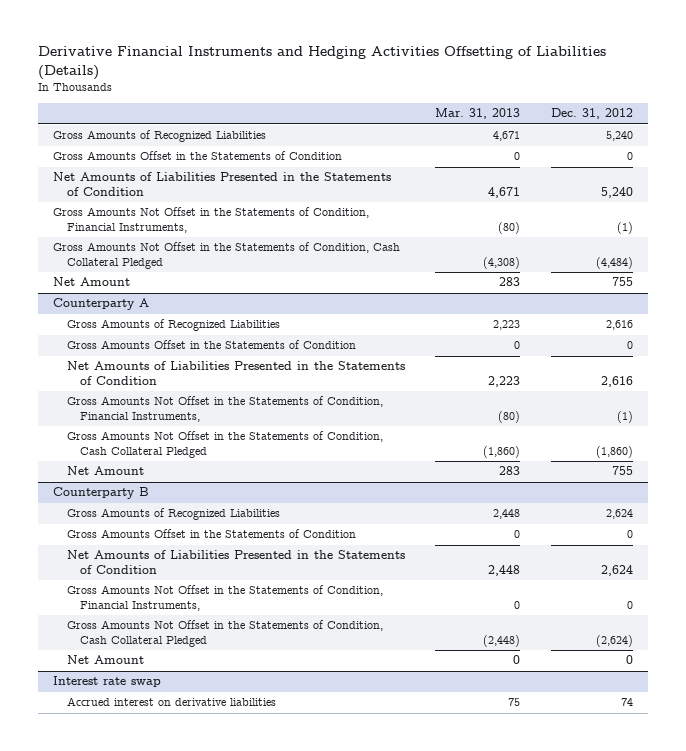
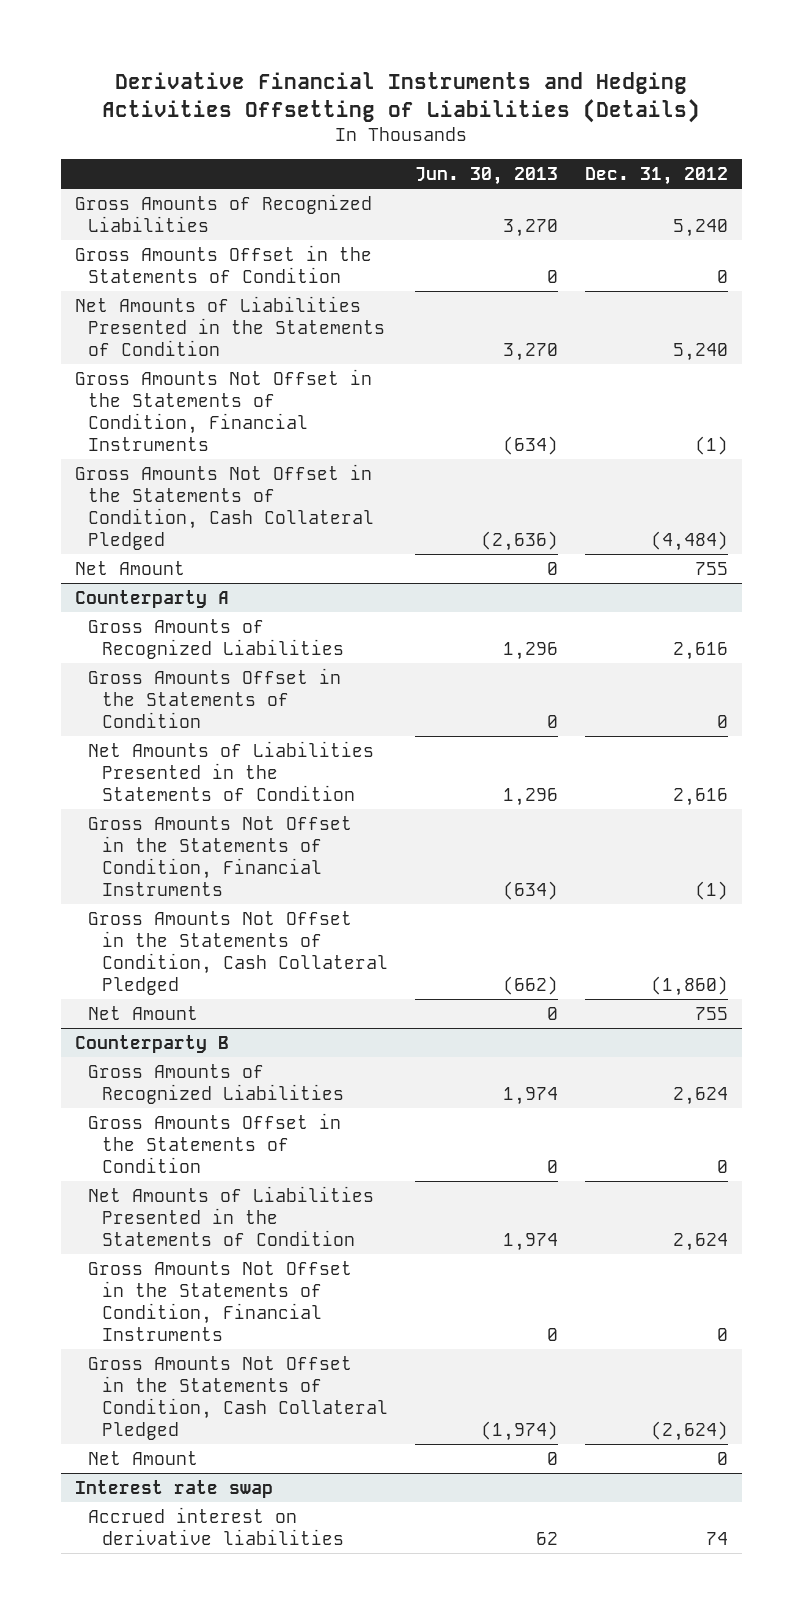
- | Mar. 31, 2013 | Dec. 31, 2012
+ | Jun. 30, 2013 | Dec. 31, 2012
- Gross Amounts Not Offset in the Statements of Condition, Financial Instruments, | (80) | (1)
+ Gross Amounts Not Offset in the Statements of Condition, Financial Instruments | (634) | (1)
@ Counterparty A
- Gross Amounts Not Offset in the Statements of Condition, Financial Instruments, | (80) | (1)
+ Gross Amounts Not Offset in the Statements of Condition, Financial Instruments | (634) | (1)
@ Counterparty B
- Gross Amounts Not Offset in the Statements of Condition, Financial Instruments, | 0 | 0
+ Gross Amounts Not Offset in the Statements of Condition, Financial Instruments | 0 | 0

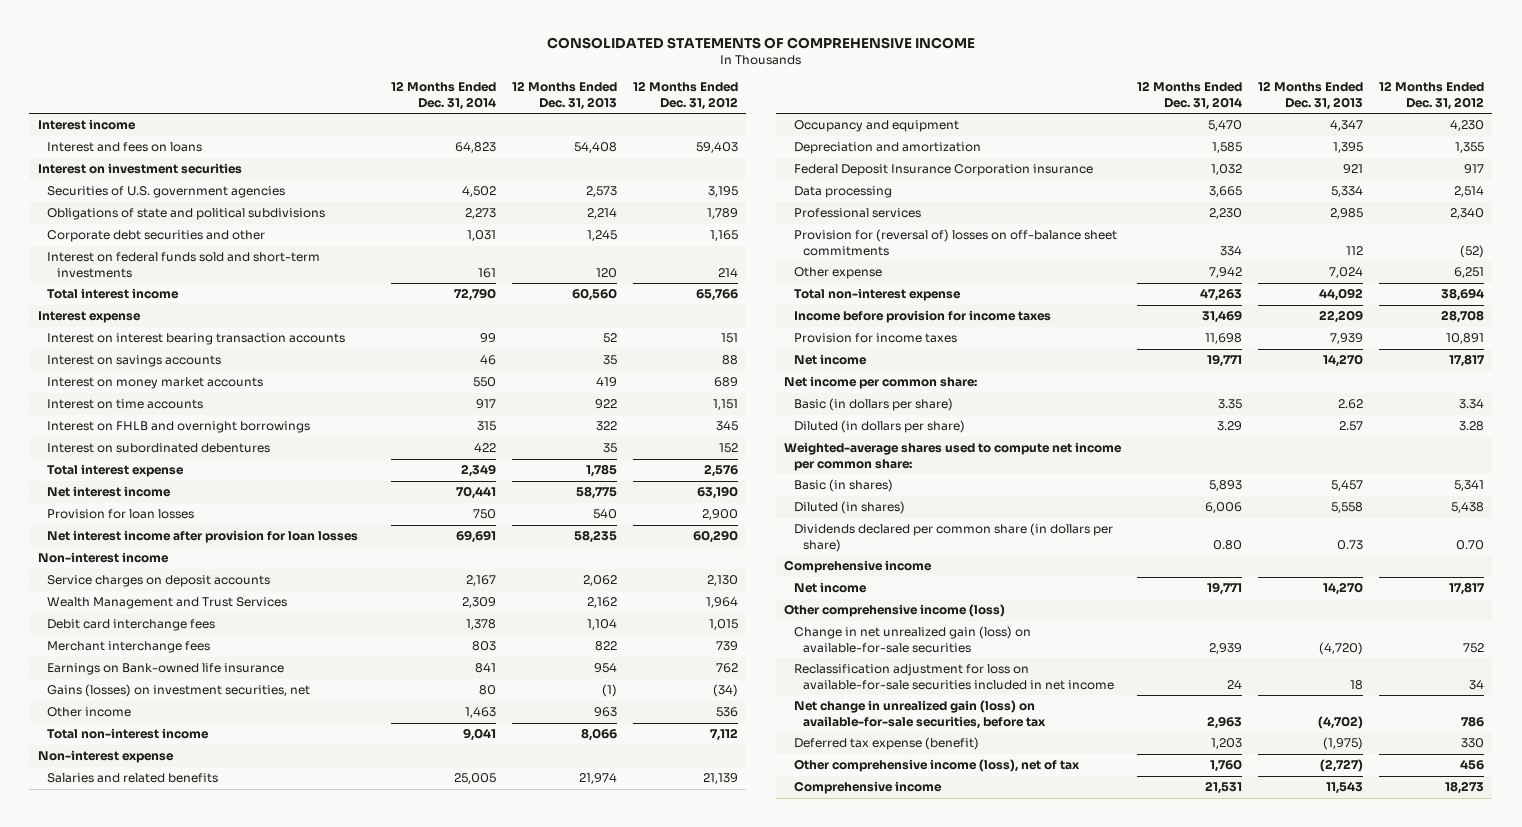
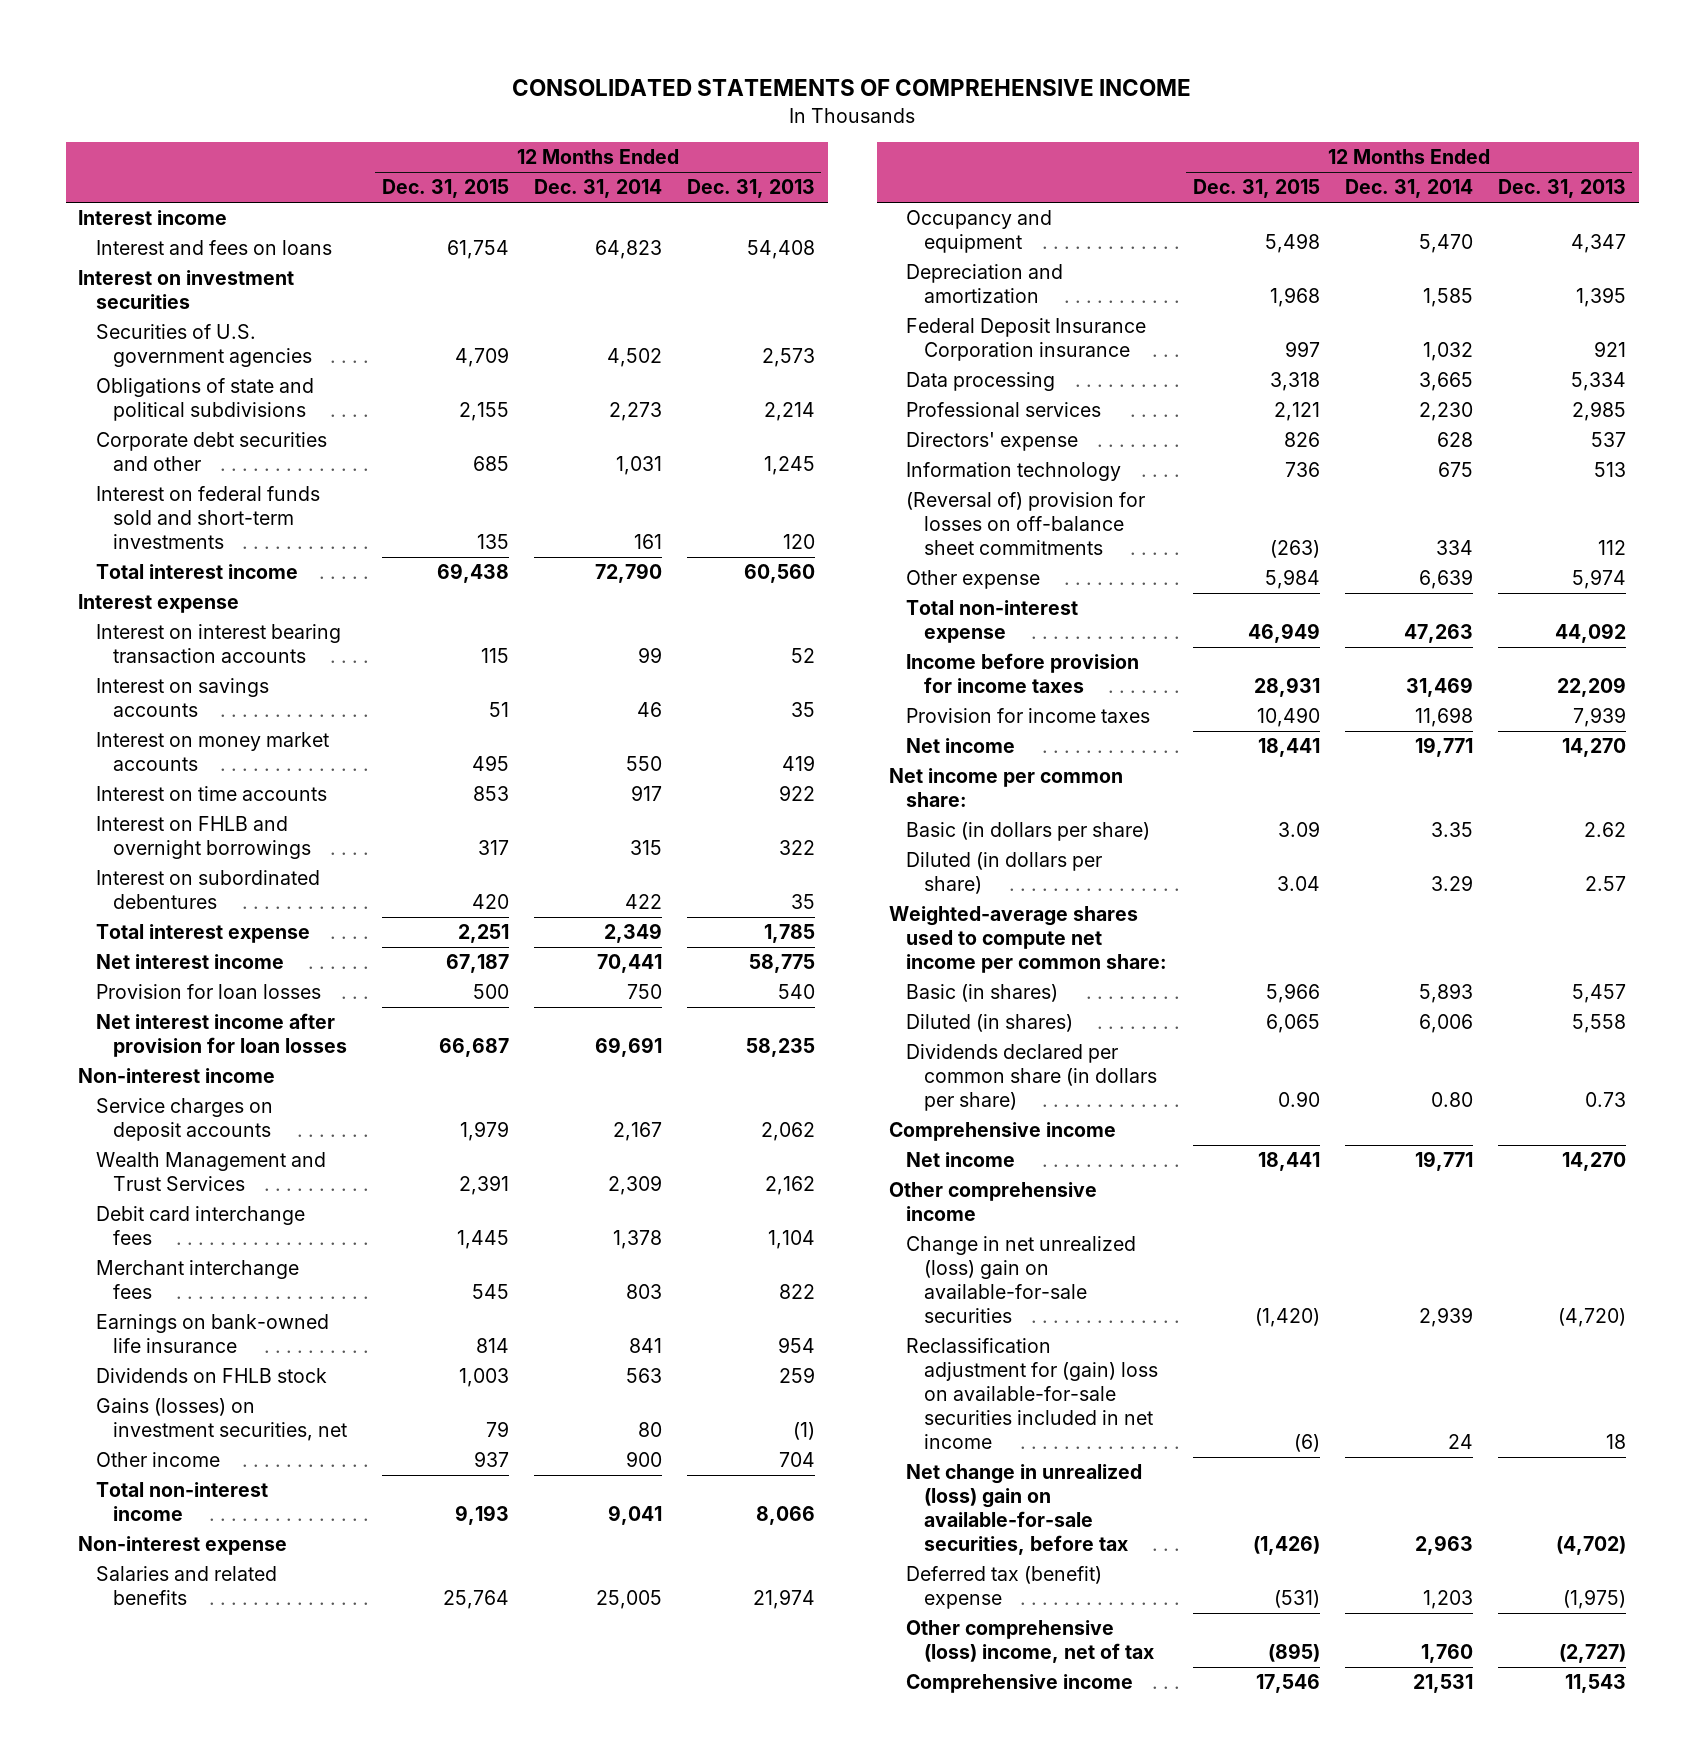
- | 12 Months Ended Dec. 31, 2014 | 12 Months Ended Dec. 31, 2013 | 12 Months Ended Dec. 31, 2012
+ | 12 Months Ended Dec. 31, 2015 | 12 Months Ended Dec. 31, 2014 | 12 Months Ended Dec. 31, 2013
- Earnings on Bank-owned life insurance | 841 | 954 | 762
+ Earnings on bank-owned life insurance | 814 | 841 | 954
+ Dividends on FHLB stock | 1,003 | 563 | 259
- Other income | 1,463 | 963 | 536
+ Other income | 937 | 900 | 704
- Provision for (reversal of) losses on off-balance sheet commitments | 334 | 112 | (52)
- Other expense | 7,942 | 7,024 | 6,251
+ Directors' expense | 826 | 628 | 537
+ Information technology | 736 | 675 | 513
+ (Reversal of) provision for losses on off-balance sheet commitments | (263) | 334 | 112
+ Other expense | 5,984 | 6,639 | 5,974
- Other comprehensive income (loss)
- Change in net unrealized gain (loss) on available-for-sale securities | 2,939 | (4,720) | 752
- Reclassification adjustment for loss on available-for-sale securities included in net income | 24 | 18 | 34
- Net change in unrealized gain (loss) on available-for-sale securities, before tax | 2,963 | (4,702) | 786
- Deferred tax expense (benefit) | 1,203 | (1,975) | 330
- Other comprehensive income (loss), net of tax | 1,760 | (2,727) | 456
+ Other comprehensive income
+ Change in net unrealized (loss) gain on available-for-sale securities | (1,420) | 2,939 | (4,720)
+ Reclassification adjustment for (gain) loss on available-for-sale securities included in net income | (6) | 24 | 18
+ Net change in unrealized (loss) gain on available-for-sale securities, before tax | (1,426) | 2,963 | (4,702)
+ Deferred tax (benefit) expense | (531) | 1,203 | (1,975)
+ Other comprehensive (loss) income, net of tax | (895) | 1,760 | (2,727)

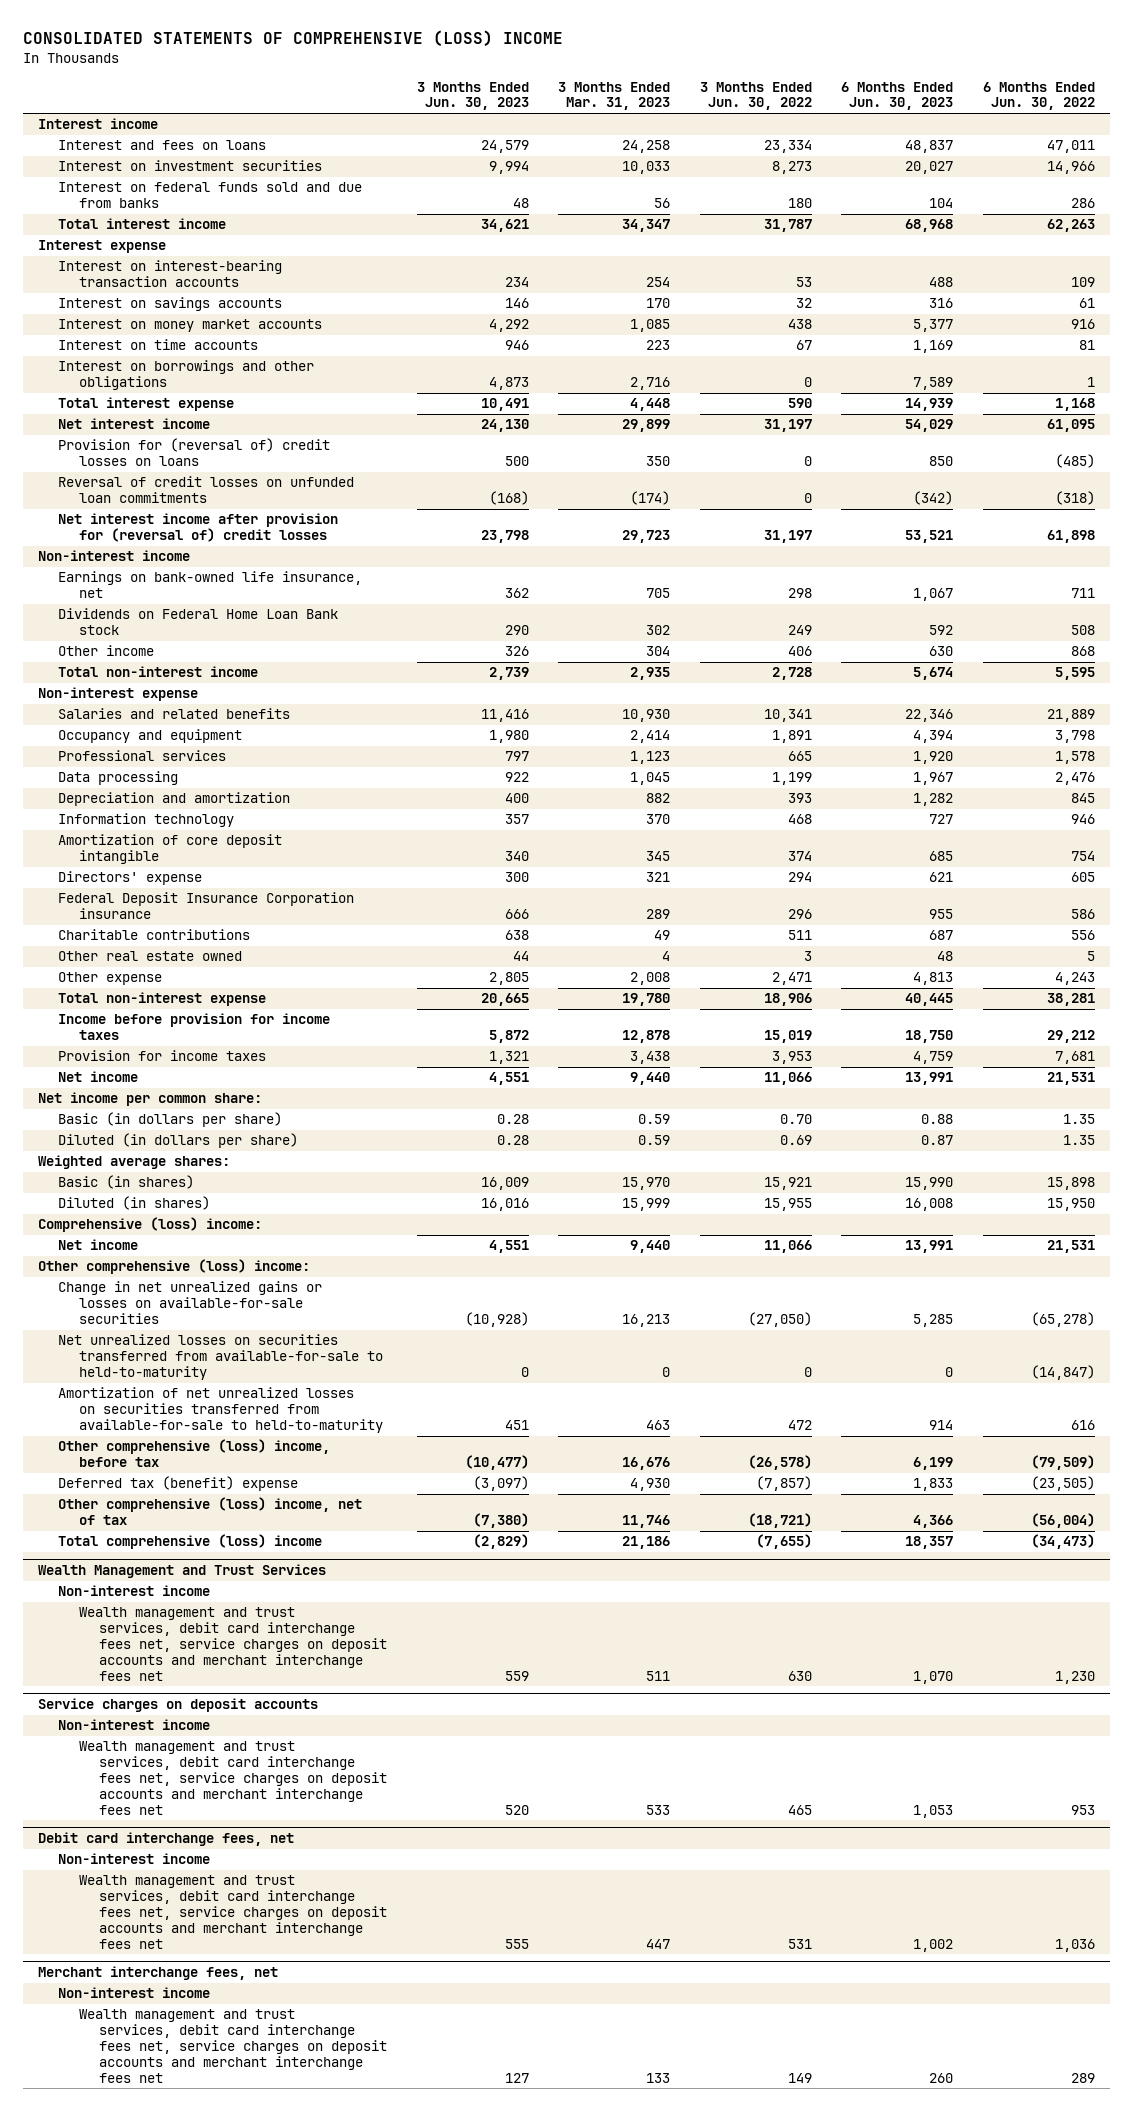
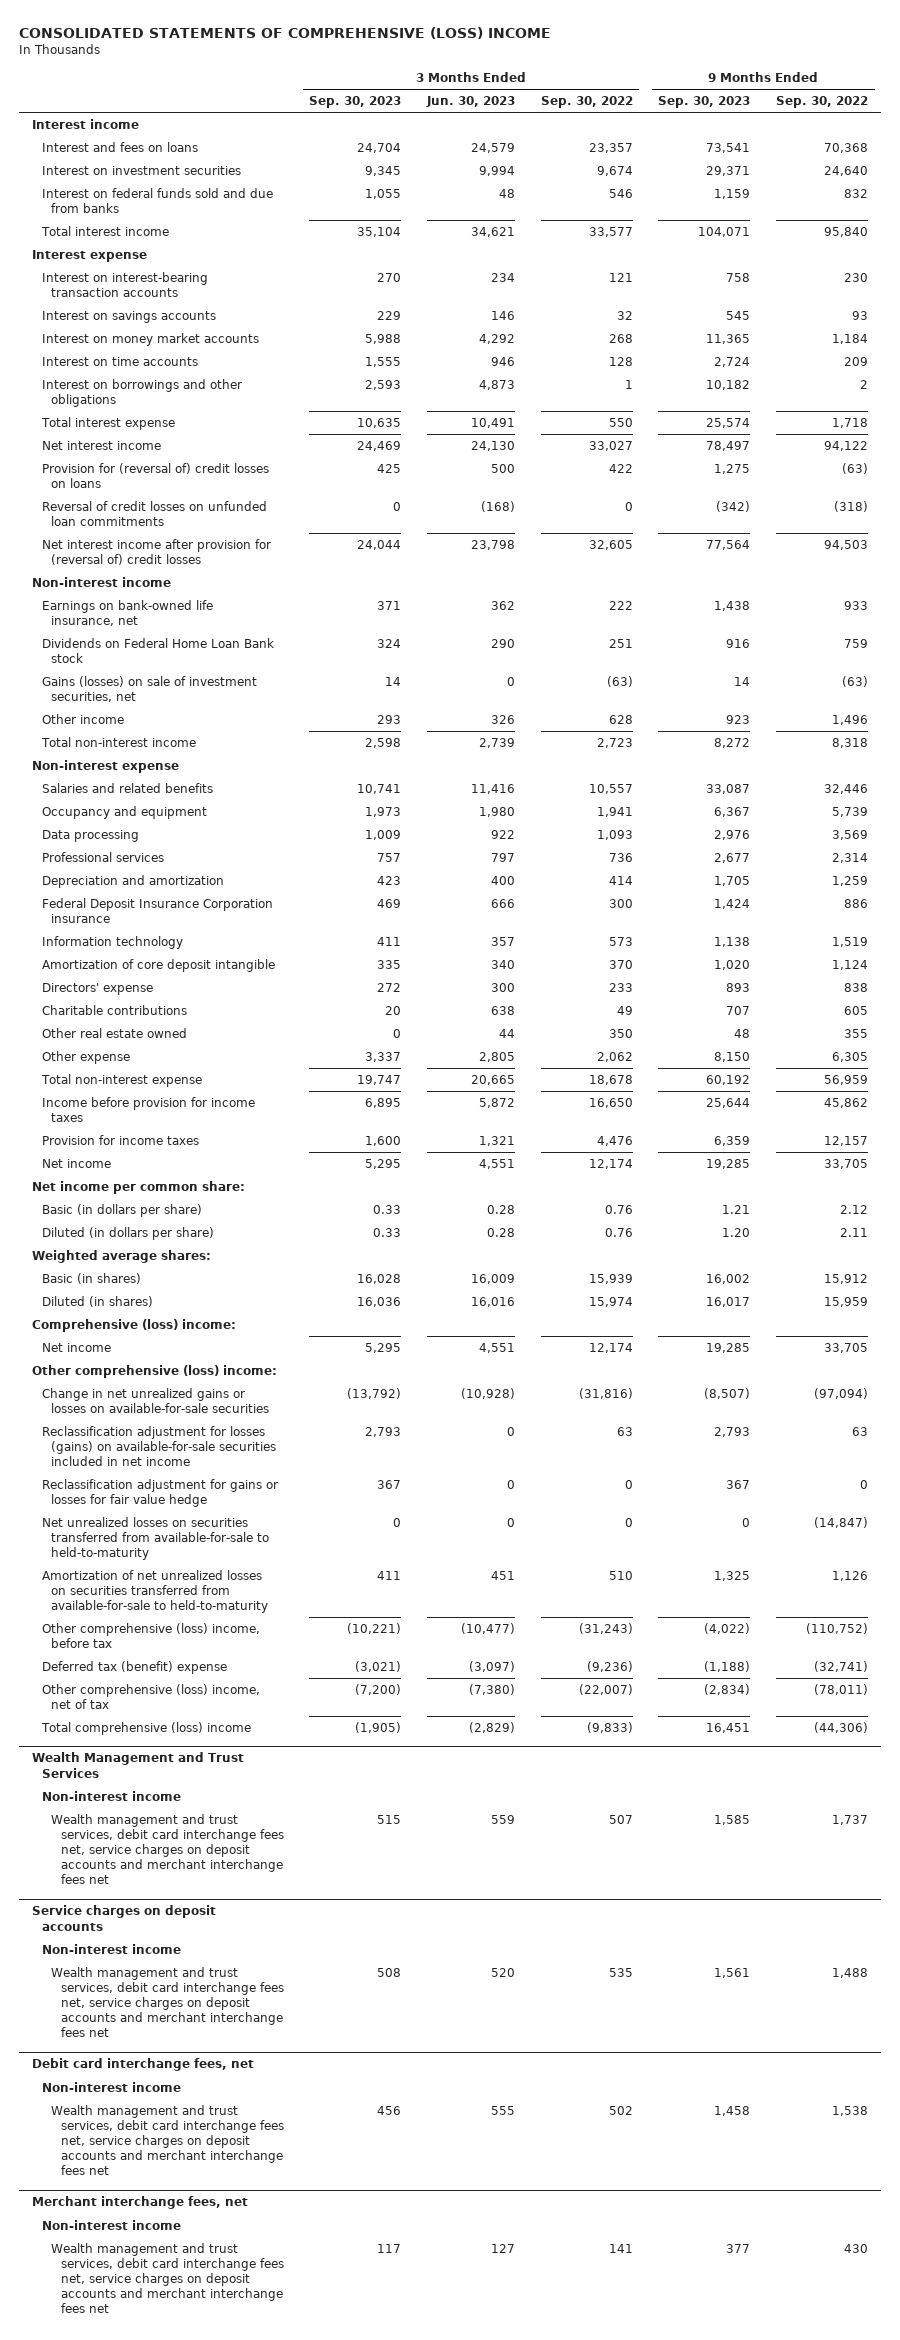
- | 3 Months Ended Jun. 30, 2023 | 3 Months Ended Mar. 31, 2023 | 3 Months Ended Jun. 30, 2022 | 6 Months Ended Jun. 30, 2023 | 6 Months Ended Jun. 30, 2022
+ | 3 Months Ended Sep. 30, 2023 | 3 Months Ended Jun. 30, 2023 | 3 Months Ended Sep. 30, 2022 | 9 Months Ended Sep. 30, 2023 | 9 Months Ended Sep. 30, 2022
+ Gains (losses) on sale of investment securities, net | 14 | 0 | (63) | 14 | (63)
moved down: Professional services | 757 | 797 | 736 | 2,677 | 2,314
moved up: Federal Deposit Insurance Corporation insurance | 469 | 666 | 300 | 1,424 | 886
+ Reclassification adjustment for losses (gains) on available-for-sale securities included in net income | 2,793 | 0 | 63 | 2,793 | 63
+ Reclassification adjustment for gains or losses for fair value hedge | 367 | 0 | 0 | 367 | 0

